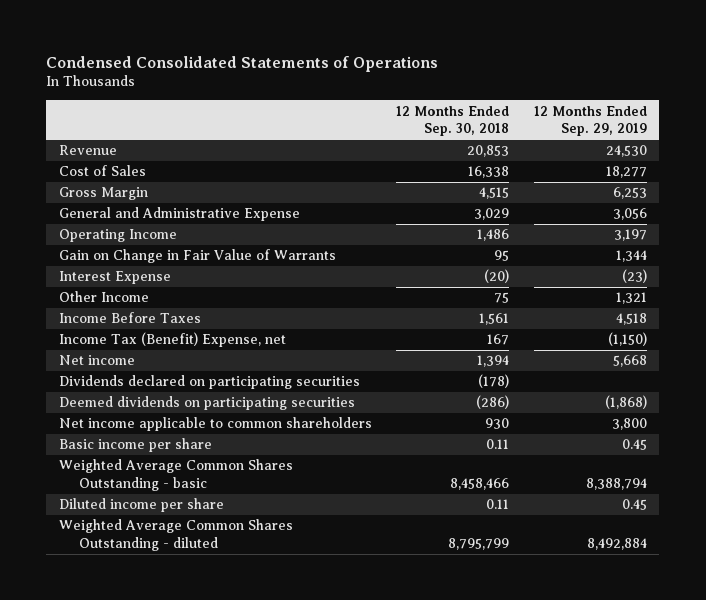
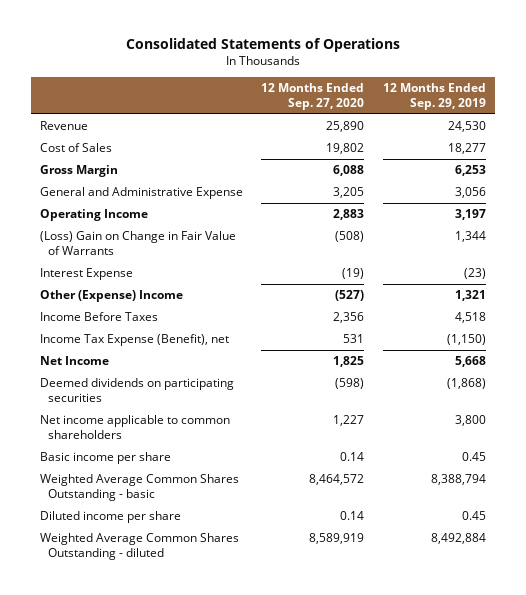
- Condensed Consolidated Statements of Operations
+ Consolidated Statements of Operations
- | 12 Months Ended Sep. 30, 2018 | 12 Months Ended Sep. 29, 2019
+ | 12 Months Ended Sep. 27, 2020 | 12 Months Ended Sep. 29, 2019
- Gain on Change in Fair Value of Warrants | 95 | 1,344
+ (Loss) Gain on Change in Fair Value of Warrants | (508) | 1,344
- Other Income | 75 | 1,321
+ Other (Expense) Income | (527) | 1,321
- Income Tax (Benefit) Expense, net | 167 | (1,150)
- Net income | 1,394 | 5,668
- Dividends declared on participating securities | (178) |
+ Income Tax Expense (Benefit), net | 531 | (1,150)
+ Net Income | 1,825 | 5,668

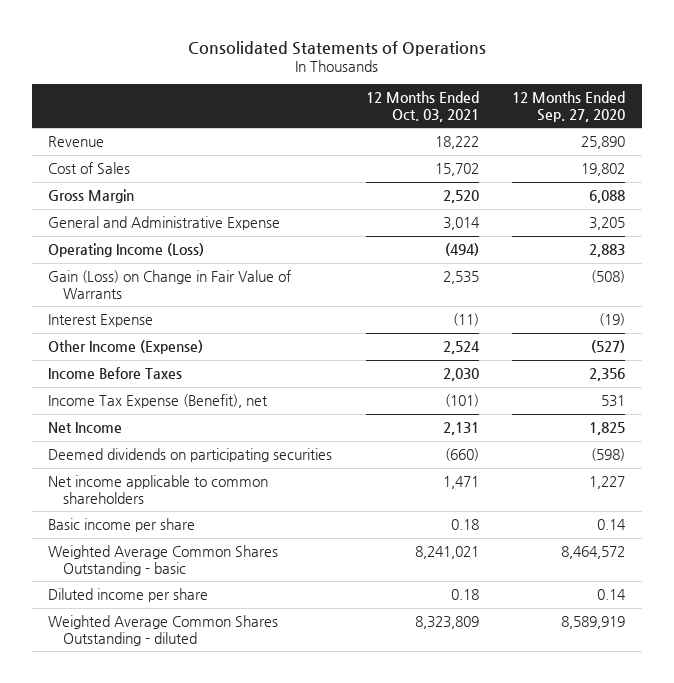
- | 12 Months Ended Sep. 27, 2020 | 12 Months Ended Sep. 29, 2019
+ | 12 Months Ended Oct. 03, 2021 | 12 Months Ended Sep. 27, 2020
- Operating Income | 2,883 | 3,197
- (Loss) Gain on Change in Fair Value of Warrants | (508) | 1,344
+ Operating Income (Loss) | (494) | 2,883
+ Gain (Loss) on Change in Fair Value of Warrants | 2,535 | (508)
- Other (Expense) Income | (527) | 1,321
+ Other Income (Expense) | 2,524 | (527)

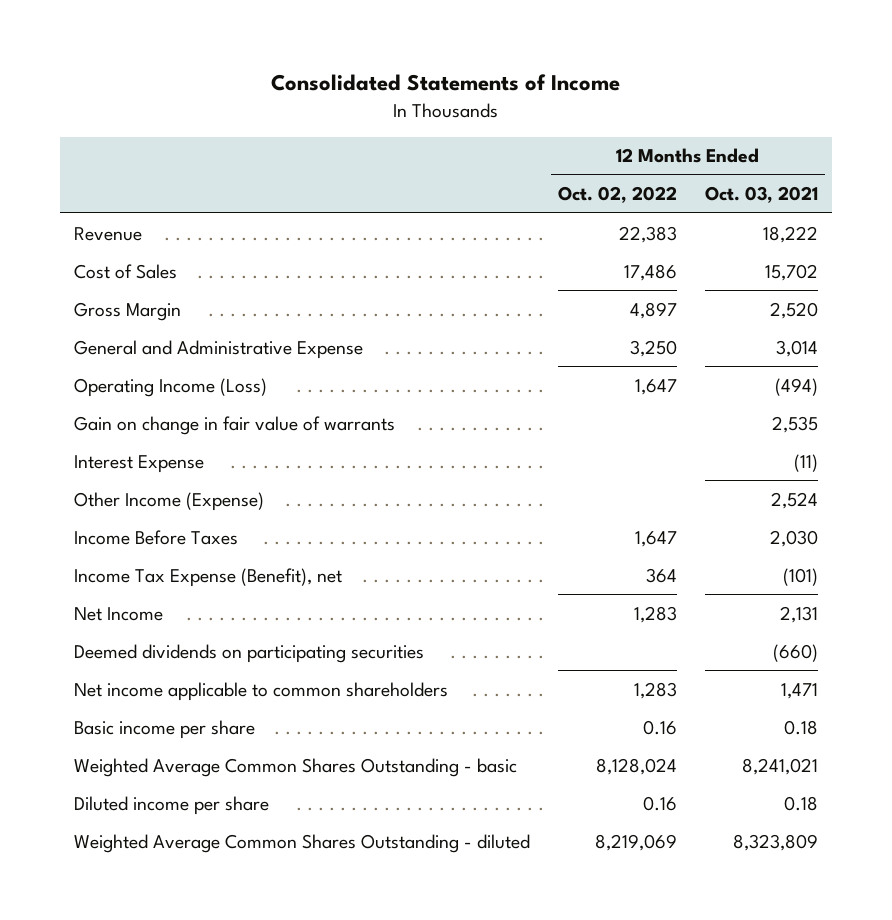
- Consolidated Statements of Operations
+ Consolidated Statements of Income
- | 12 Months Ended Oct. 03, 2021 | 12 Months Ended Sep. 27, 2020
+ | 12 Months Ended Oct. 02, 2022 | 12 Months Ended Oct. 03, 2021
- Gain (Loss) on Change in Fair Value of Warrants | 2,535 | (508)
+ Gain on change in fair value of warrants | | 2,535

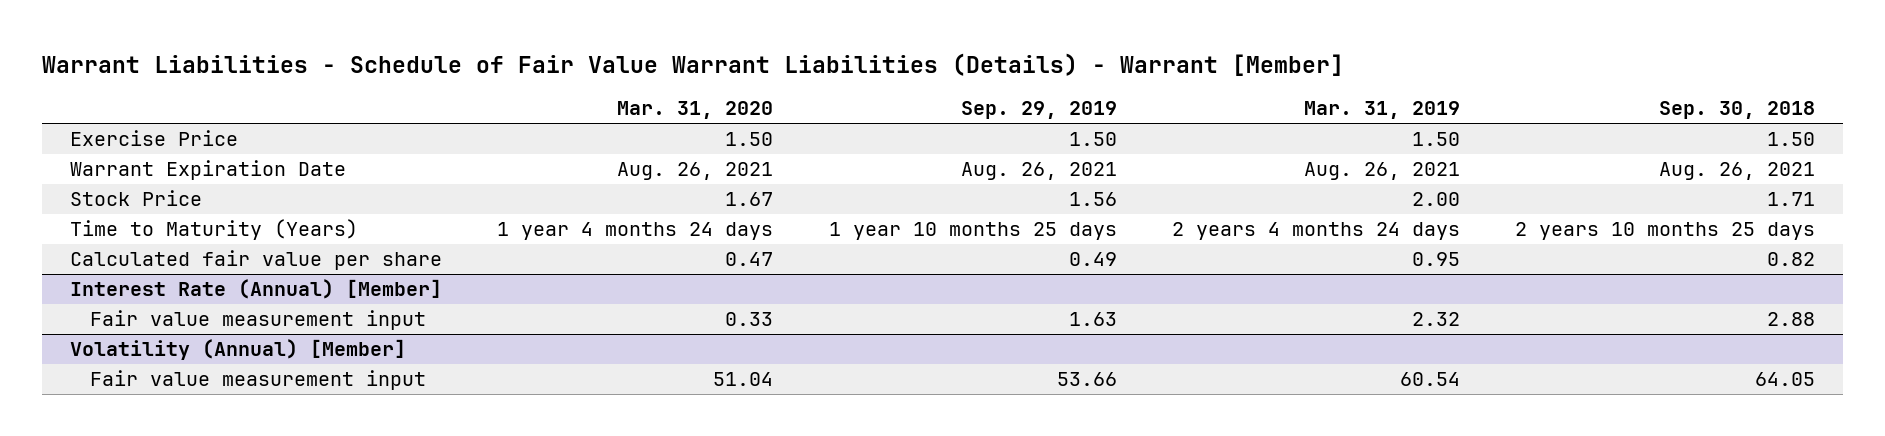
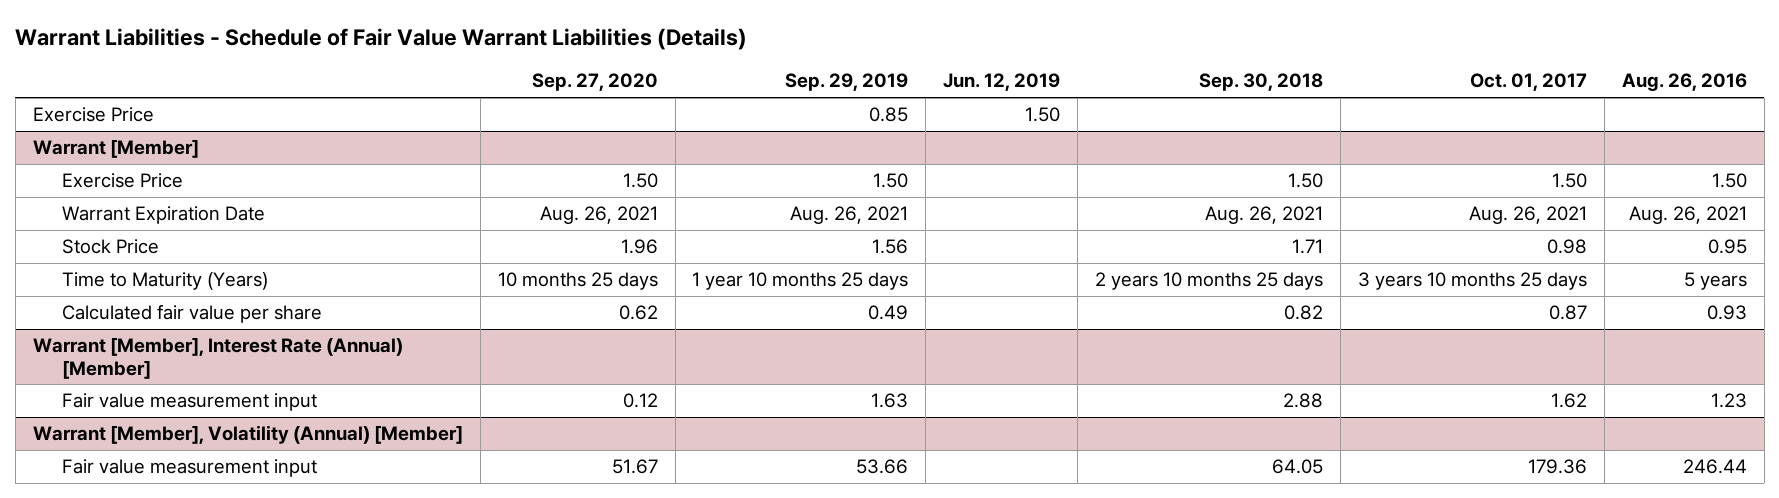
- Warrant Liabilities - Schedule of Fair Value Warrant Liabilities (Details) - Warrant [Member]
+ Warrant Liabilities - Schedule of Fair Value Warrant Liabilities (Details)
- | Mar. 31, 2020 | Sep. 29, 2019 | Mar. 31, 2019 | Sep. 30, 2018
+ | Sep. 27, 2020 | Sep. 29, 2019 | Jun. 12, 2019 | Sep. 30, 2018 | Oct. 01, 2017 | Aug. 26, 2016
+ Exercise Price | | 0.85 | 1.50 | | |
+ Warrant [Member]
- Interest Rate (Annual) [Member]
+ Warrant [Member], Interest Rate (Annual) [Member]
- Volatility (Annual) [Member]
+ Warrant [Member], Volatility (Annual) [Member]

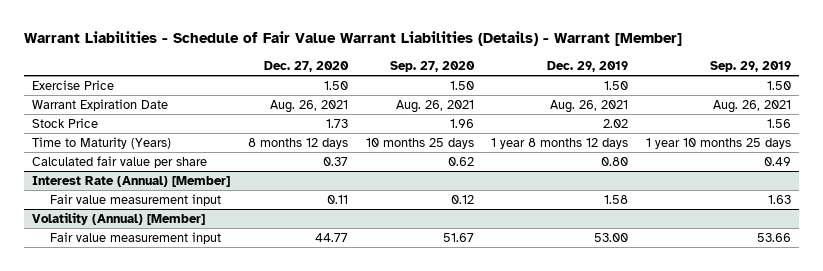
- Warrant Liabilities - Schedule of Fair Value Warrant Liabilities (Details)
+ Warrant Liabilities - Schedule of Fair Value Warrant Liabilities (Details) - Warrant [Member]
- | Sep. 27, 2020 | Sep. 29, 2019 | Jun. 12, 2019 | Sep. 30, 2018 | Oct. 01, 2017 | Aug. 26, 2016
+ | Dec. 27, 2020 | Sep. 27, 2020 | Dec. 29, 2019 | Sep. 29, 2019
- Exercise Price | | 0.85 | 1.50 | | |
- Warrant [Member]
- Warrant [Member], Interest Rate (Annual) [Member]
+ Interest Rate (Annual) [Member]
- Warrant [Member], Volatility (Annual) [Member]
+ Volatility (Annual) [Member]

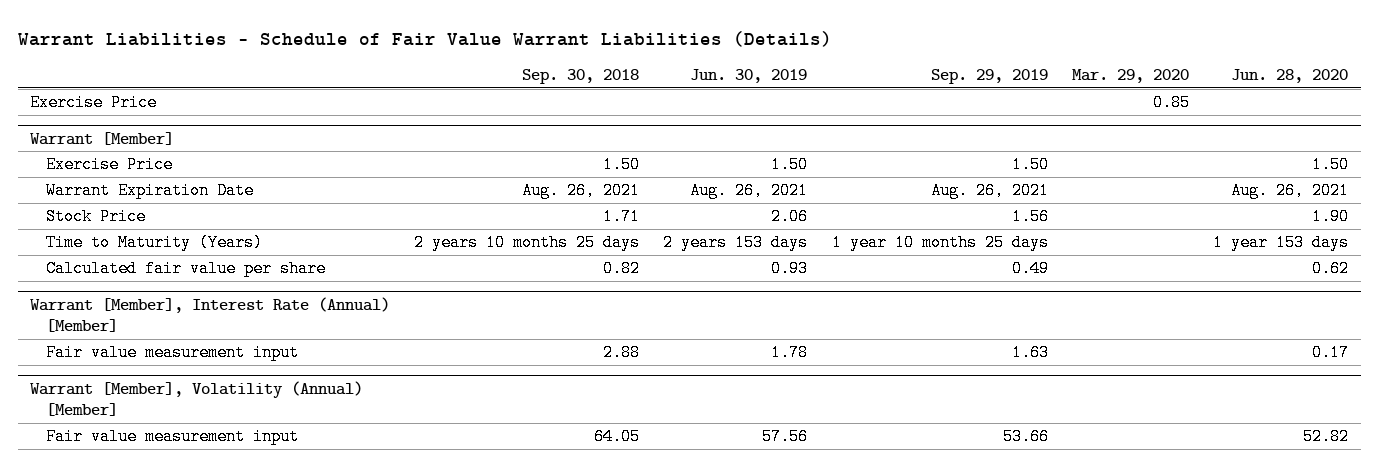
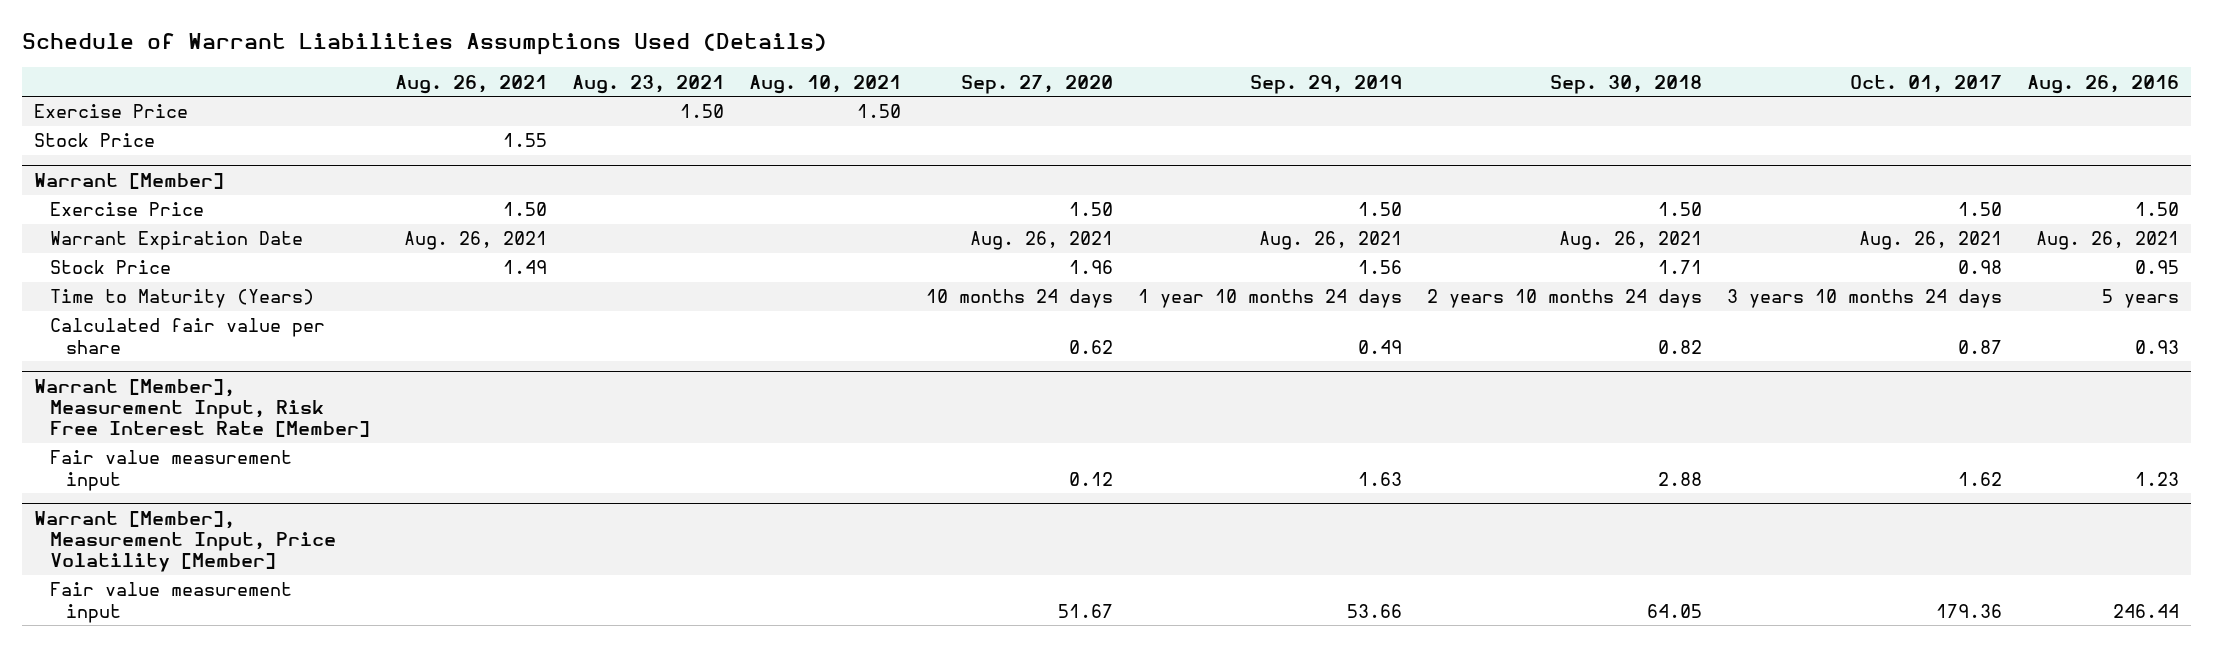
- Warrant Liabilities - Schedule of Fair Value Warrant Liabilities (Details)
+ Schedule of Warrant Liabilities Assumptions Used (Details)
- | Sep. 30, 2018 | Jun. 30, 2019 | Sep. 29, 2019 | Mar. 29, 2020 | Jun. 28, 2020
+ | Aug. 26, 2021 | Aug. 23, 2021 | Aug. 10, 2021 | Sep. 27, 2020 | Sep. 29, 2019 | Sep. 30, 2018 | Oct. 01, 2017 | Aug. 26, 2016
+ Stock Price | 1.55 | | | | | | |
@ Warrant [Member]
- Time to Maturity (Years) | 2 years 10 months 25 days | 2 years 153 days | 1 year 10 months 25 days | | 1 year 153 days
+ Time to Maturity (Years) | | | | 10 months 24 days | 1 year 10 months 24 days | 2 years 10 months 24 days | 3 years 10 months 24 days | 5 years
- Warrant [Member], Interest Rate (Annual) [Member]
+ Warrant [Member], Measurement Input, Risk Free Interest Rate [Member]
- Warrant [Member], Volatility (Annual) [Member]
+ Warrant [Member], Measurement Input, Price Volatility [Member]

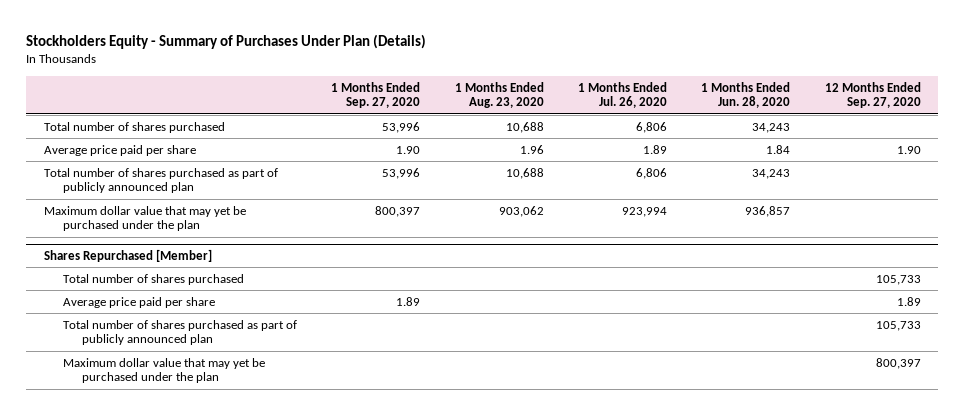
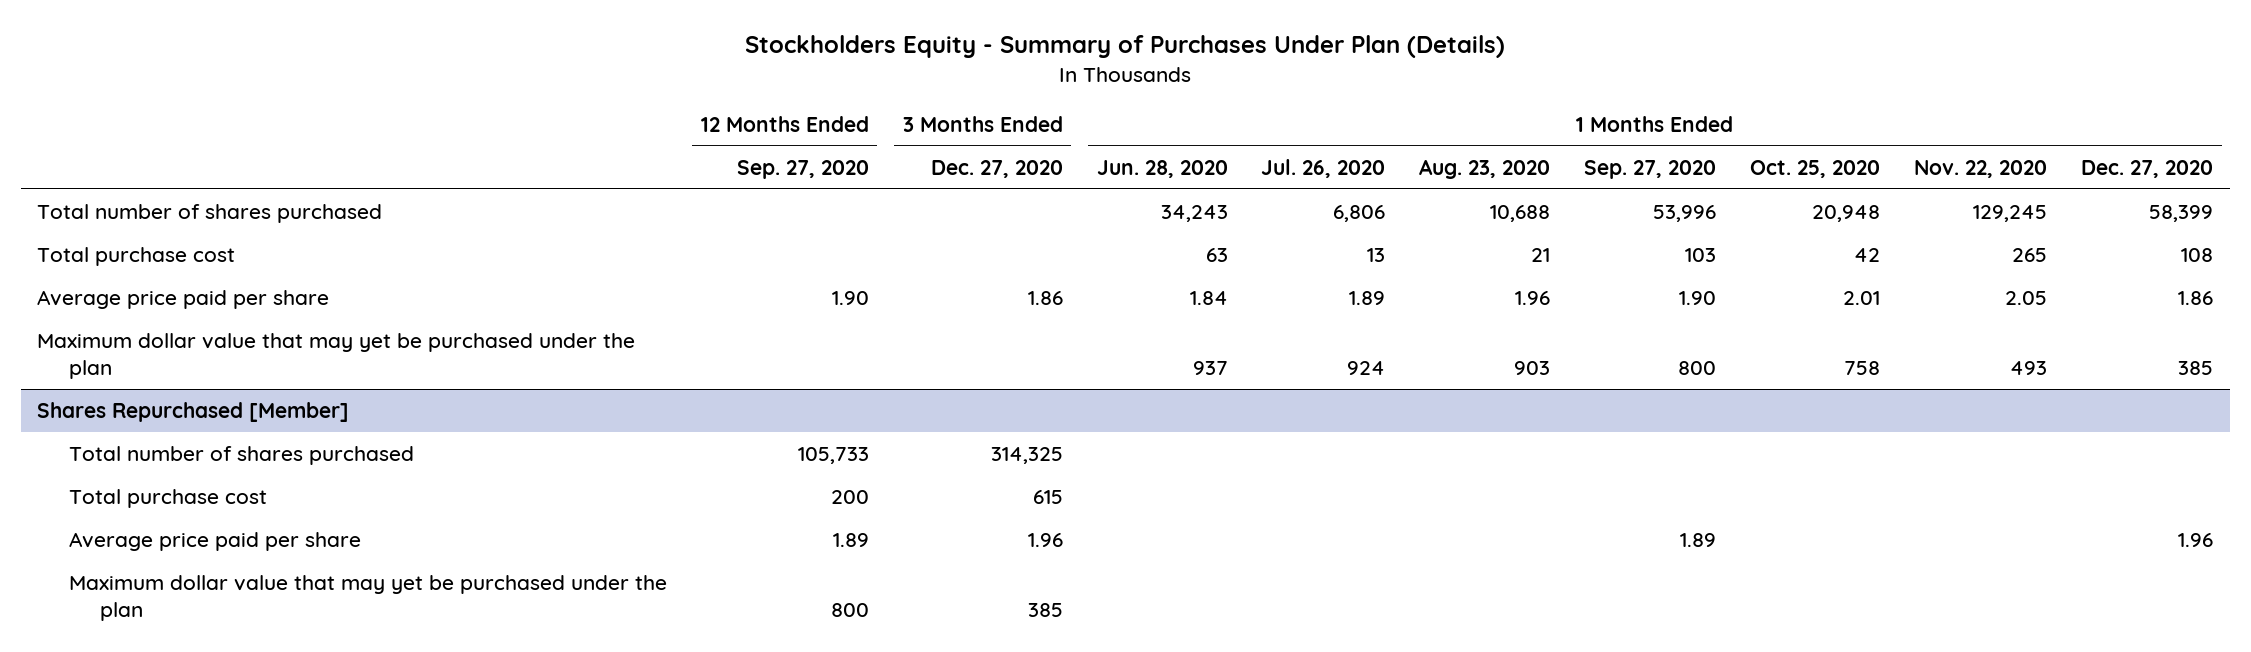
- | 1 Months Ended Sep. 27, 2020 | 1 Months Ended Aug. 23, 2020 | 1 Months Ended Jul. 26, 2020 | 1 Months Ended Jun. 28, 2020 | 12 Months Ended Sep. 27, 2020
+ | 12 Months Ended Sep. 27, 2020 | 3 Months Ended Dec. 27, 2020 | 1 Months Ended Jun. 28, 2020 | 1 Months Ended Jul. 26, 2020 | 1 Months Ended Aug. 23, 2020 | 1 Months Ended Sep. 27, 2020 | 1 Months Ended Oct. 25, 2020 | 1 Months Ended Nov. 22, 2020 | 1 Months Ended Dec. 27, 2020
+ Total purchase cost | | | 63 | 13 | 21 | 103 | 42 | 265 | 108
- Total number of shares purchased as part of publicly announced plan | 53,996 | 10,688 | 6,806 | 34,243 |
- Maximum dollar value that may yet be purchased under the plan | 800,397 | 903,062 | 923,994 | 936,857 |
+ Maximum dollar value that may yet be purchased under the plan | | | 937 | 924 | 903 | 800 | 758 | 493 | 385
@ Shares Repurchased [Member]
+ Total purchase cost | 200 | 615 | | | | | | |
- Total number of shares purchased as part of publicly announced plan | | | | | 105,733
- Maximum dollar value that may yet be purchased under the plan | | | | | 800,397
+ Maximum dollar value that may yet be purchased under the plan | 800 | 385 | | | | | | |

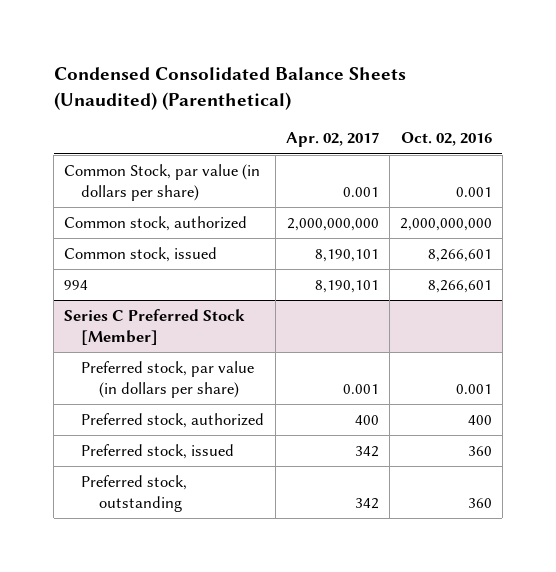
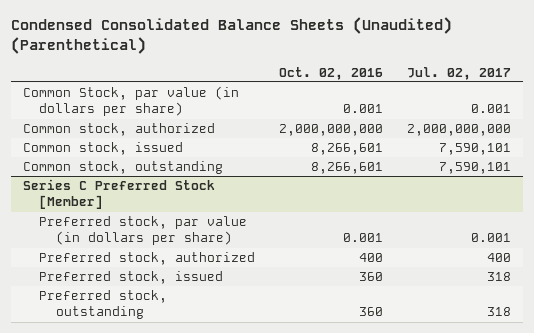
- | Apr. 02, 2017 | Oct. 02, 2016
+ | Oct. 02, 2016 | Jul. 02, 2017
- 994 | 8,190,101 | 8,266,601
+ Common stock, outstanding | 8,266,601 | 7,590,101

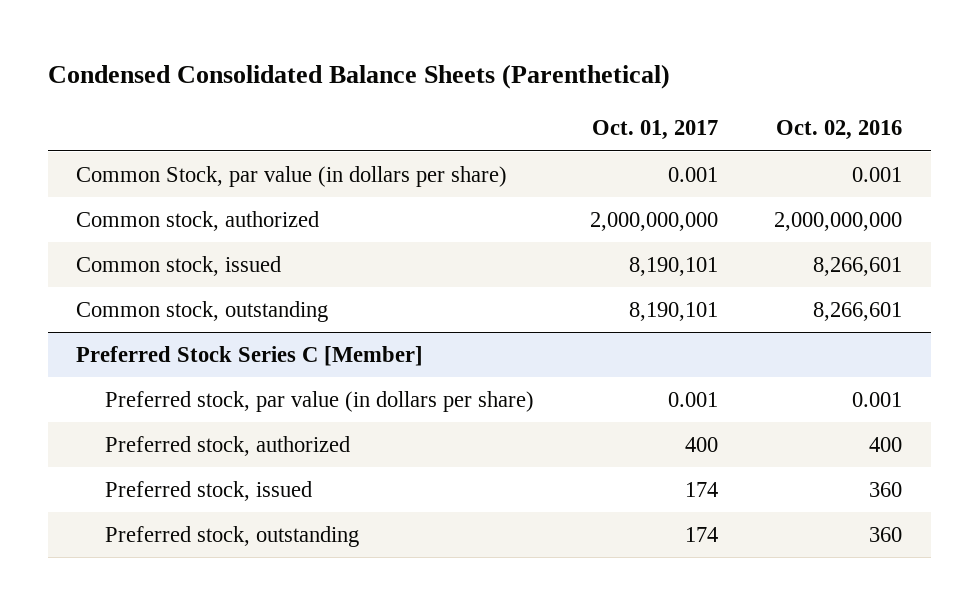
- Condensed Consolidated Balance Sheets (Unaudited) (Parenthetical)
+ Condensed Consolidated Balance Sheets (Parenthetical)
- | Oct. 02, 2016 | Jul. 02, 2017
+ | Oct. 01, 2017 | Oct. 02, 2016
- Series C Preferred Stock [Member]
+ Preferred Stock Series C [Member]

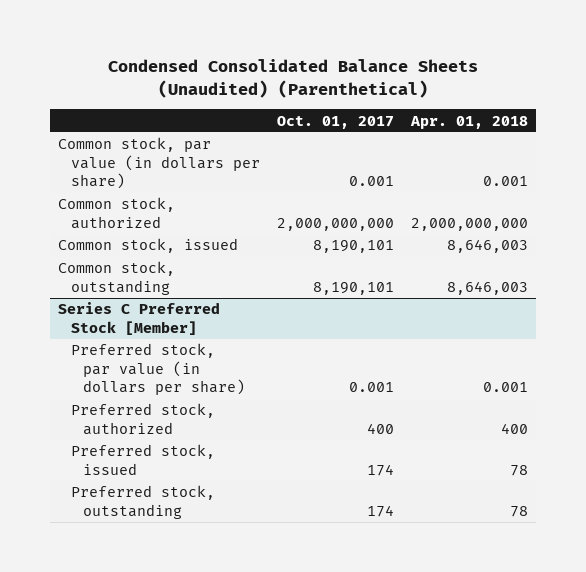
- Condensed Consolidated Balance Sheets (Parenthetical)
+ Condensed Consolidated Balance Sheets (Unaudited) (Parenthetical)
- | Oct. 01, 2017 | Oct. 02, 2016
+ | Oct. 01, 2017 | Apr. 01, 2018
- Common Stock, par value (in dollars per share) | 0.001 | 0.001
+ Common stock, par value (in dollars per share) | 0.001 | 0.001
- Preferred Stock Series C [Member]
+ Series C Preferred Stock [Member]

